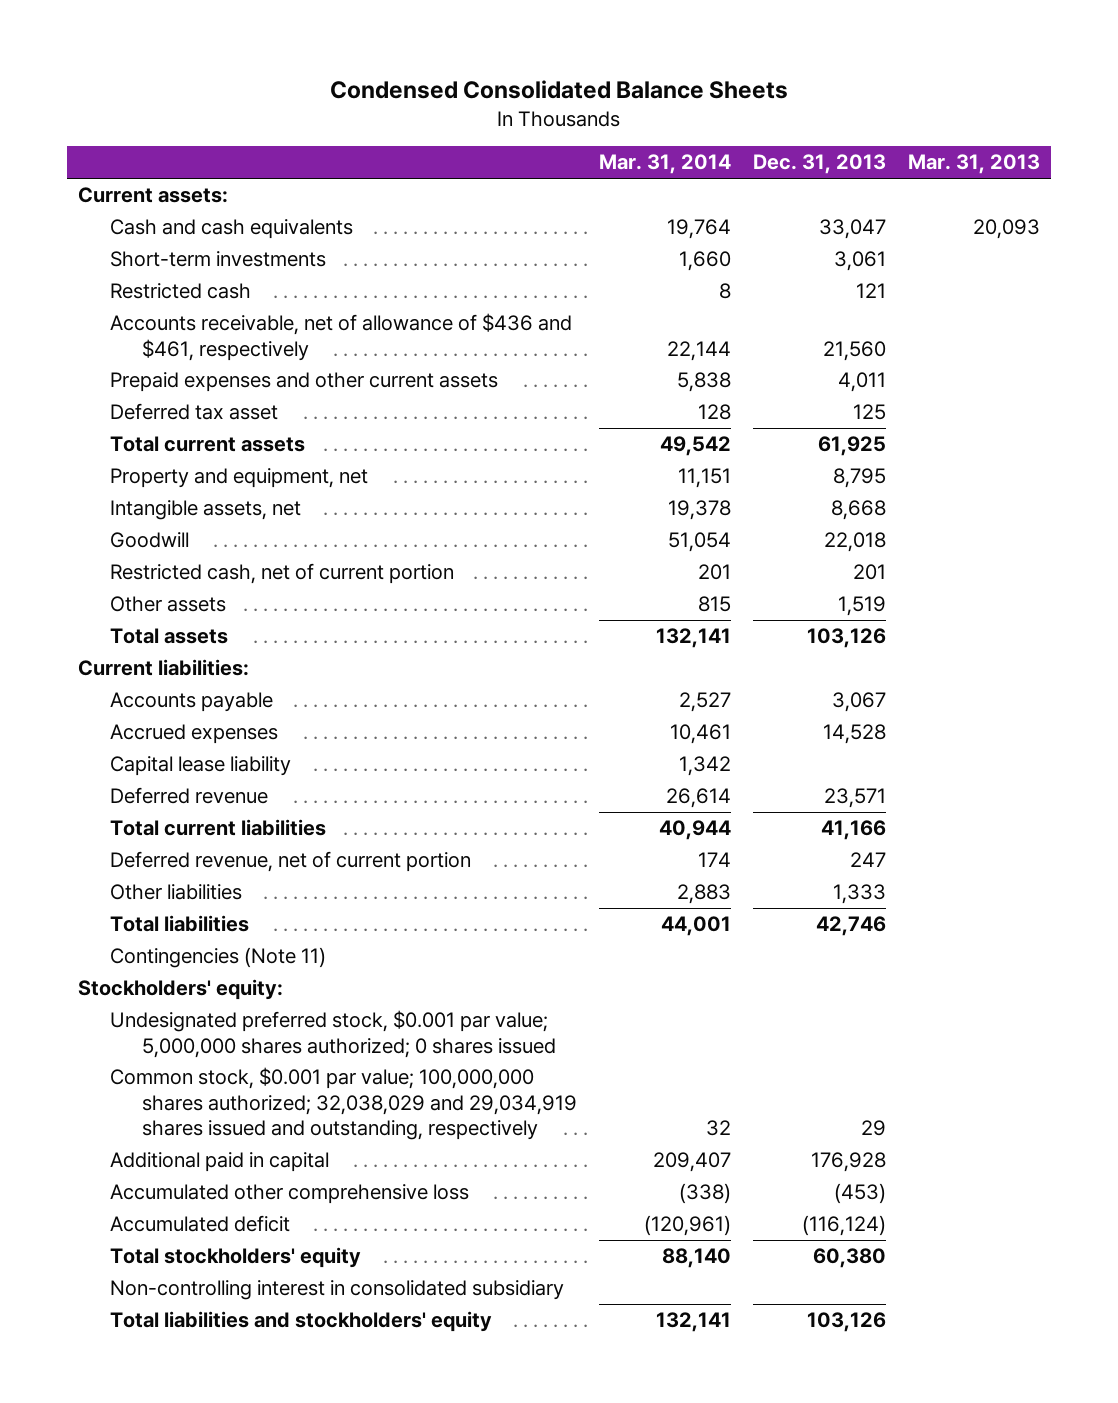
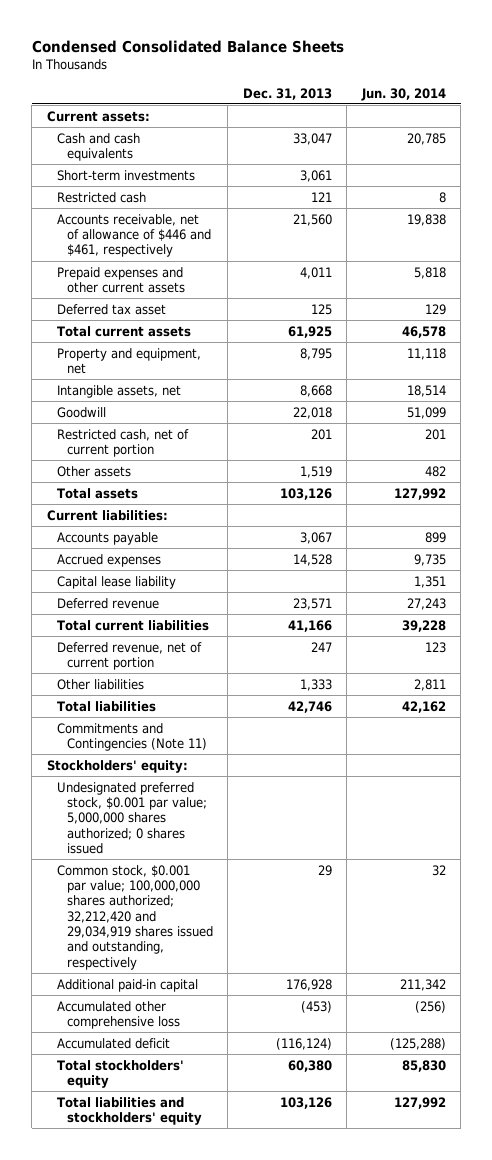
- | Mar. 31, 2014 | Dec. 31, 2013 | Mar. 31, 2013
+ | Dec. 31, 2013 | Jun. 30, 2014
- Accounts receivable, net of allowance of $436 and $461, respectively | 22,144 | 21,560 |
+ Accounts receivable, net of allowance of $446 and $461, respectively | 21,560 | 19,838
- Contingencies (Note 11)
+ Commitments and Contingencies (Note 11)
- Common stock, $0.001 par value; 100,000,000 shares authorized; 32,038,029 and 29,034,919 shares issued and outstanding, respectively | 32 | 29 |
- Additional paid in capital | 209,407 | 176,928 |
+ Common stock, $0.001 par value; 100,000,000 shares authorized; 32,212,420 and 29,034,919 shares issued and outstanding, respectively | 29 | 32
+ Additional paid-in capital | 176,928 | 211,342
- Non-controlling interest in consolidated subsidiary

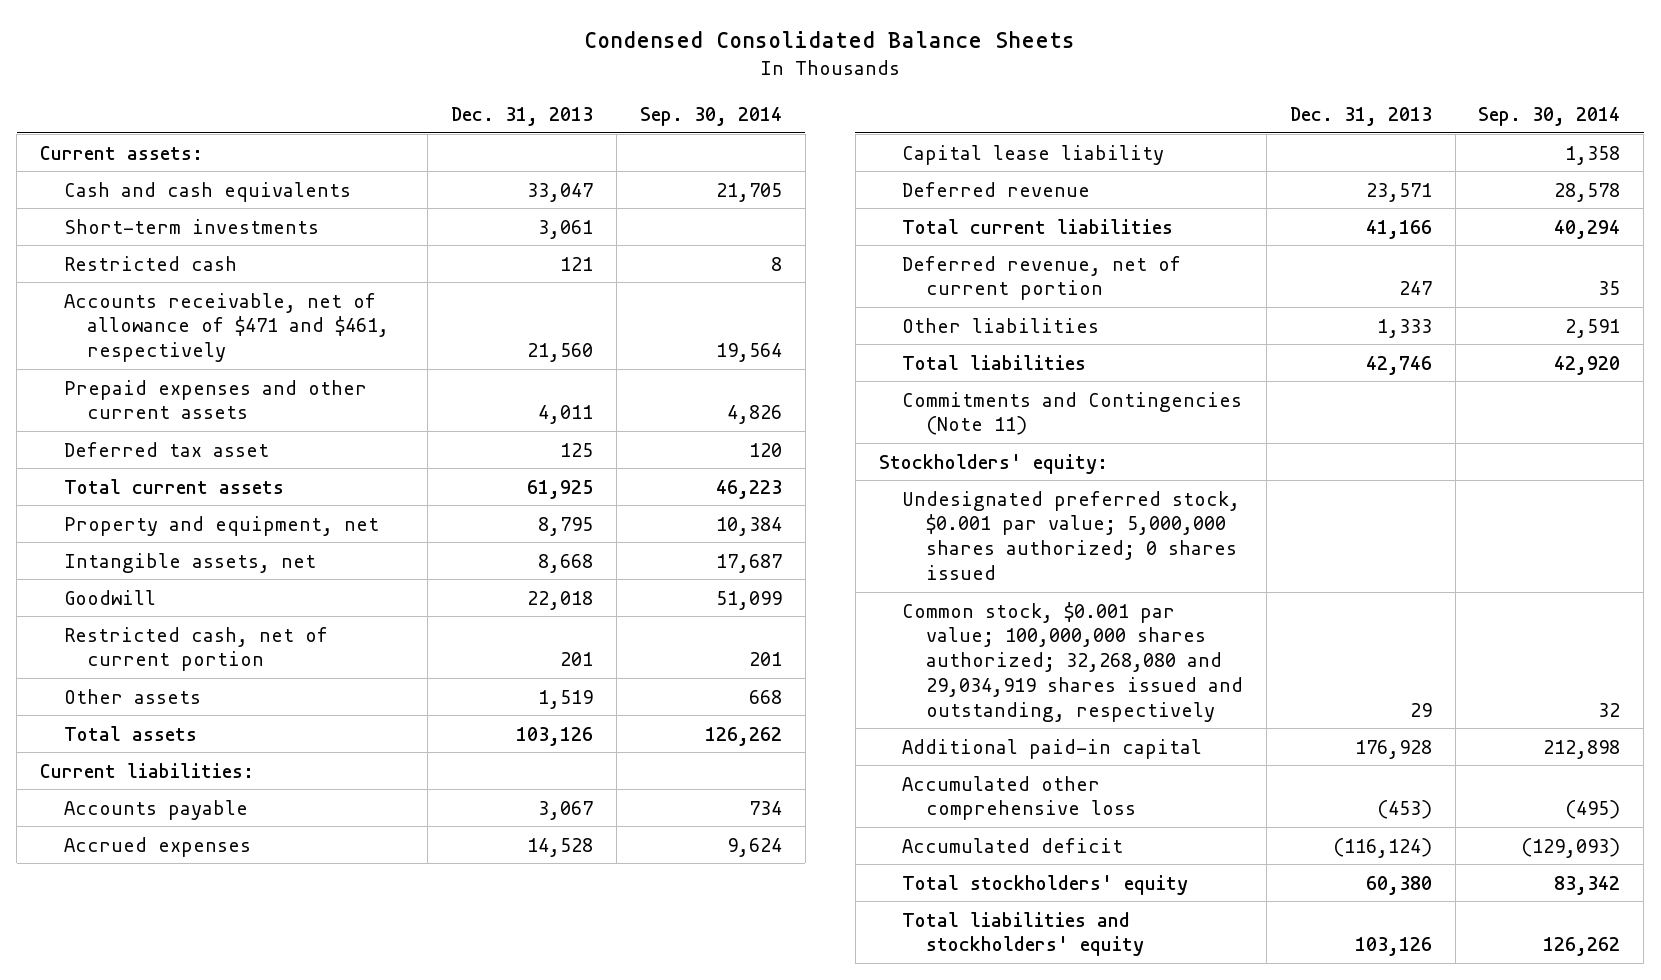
- | Dec. 31, 2013 | Jun. 30, 2014
+ | Dec. 31, 2013 | Sep. 30, 2014
- Accounts receivable, net of allowance of $446 and $461, respectively | 21,560 | 19,838
+ Accounts receivable, net of allowance of $471 and $461, respectively | 21,560 | 19,564
- Common stock, $0.001 par value; 100,000,000 shares authorized; 32,212,420 and 29,034,919 shares issued and outstanding, respectively | 29 | 32
+ Common stock, $0.001 par value; 100,000,000 shares authorized; 32,268,080 and 29,034,919 shares issued and outstanding, respectively | 29 | 32

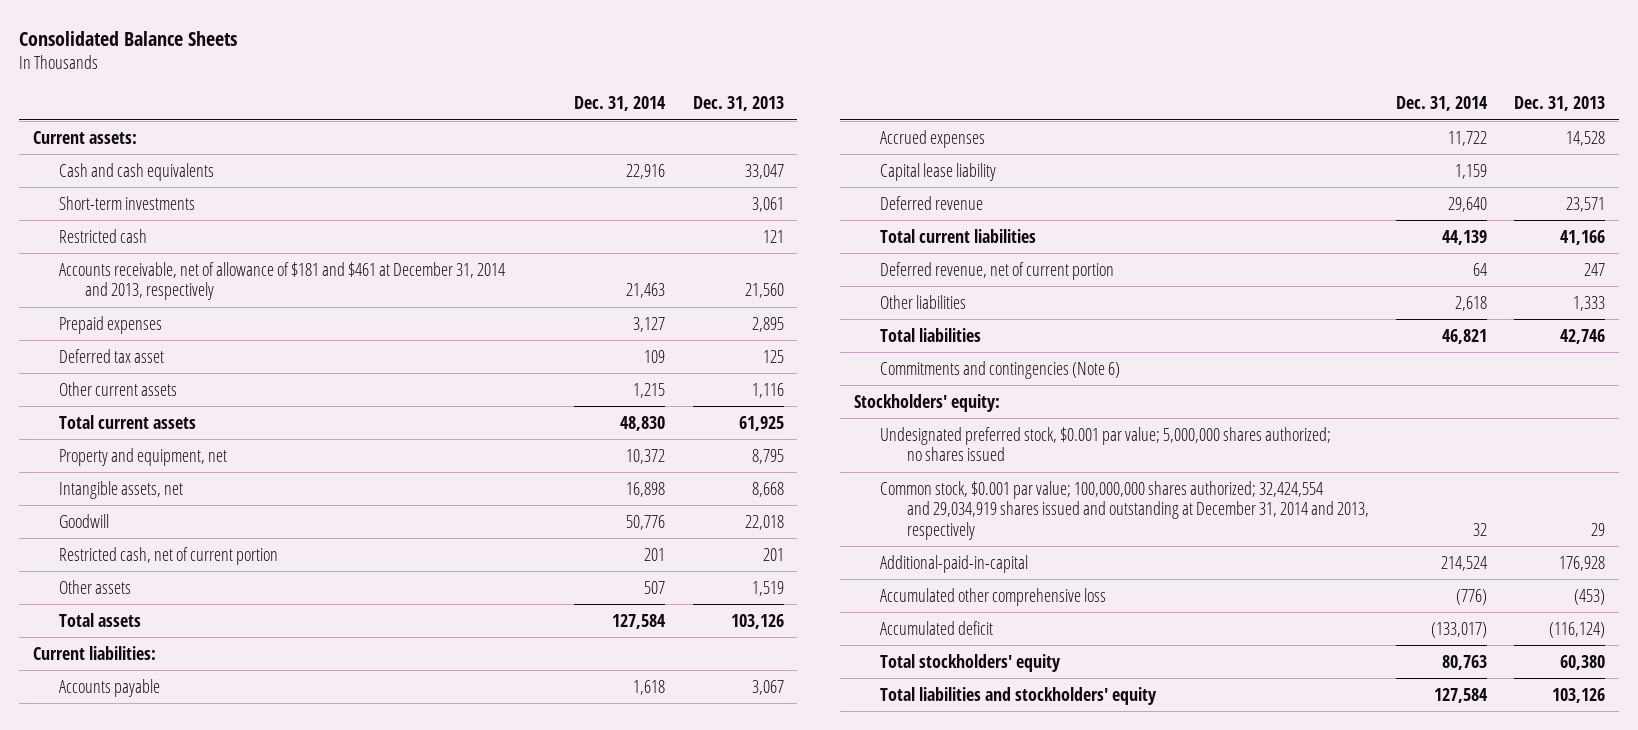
- Condensed Consolidated Balance Sheets
+ Consolidated Balance Sheets
- | Dec. 31, 2013 | Sep. 30, 2014
+ | Dec. 31, 2014 | Dec. 31, 2013
- Accounts receivable, net of allowance of $471 and $461, respectively | 21,560 | 19,564
- Prepaid expenses and other current assets | 4,011 | 4,826
+ Accounts receivable, net of allowance of $181 and $461 at December 31, 2014 and 2013, respectively | 21,463 | 21,560
+ Prepaid expenses | 3,127 | 2,895
+ Other current assets | 1,215 | 1,116
- Commitments and Contingencies (Note 11)
+ Commitments and contingencies (Note 6)
- Undesignated preferred stock, $0.001 par value; 5,000,000 shares authorized; 0 shares issued
- Common stock, $0.001 par value; 100,000,000 shares authorized; 32,268,080 and 29,034,919 shares issued and outstanding, respectively | 29 | 32
- Additional paid-in capital | 176,928 | 212,898
+ Undesignated preferred stock, $0.001 par value; 5,000,000 shares authorized; no shares issued
+ Common stock, $0.001 par value; 100,000,000 shares authorized; 32,424,554 and 29,034,919 shares issued and outstanding at December 31, 2014 and 2013, respectively | 32 | 29
+ Additional-paid-in-capital | 214,524 | 176,928

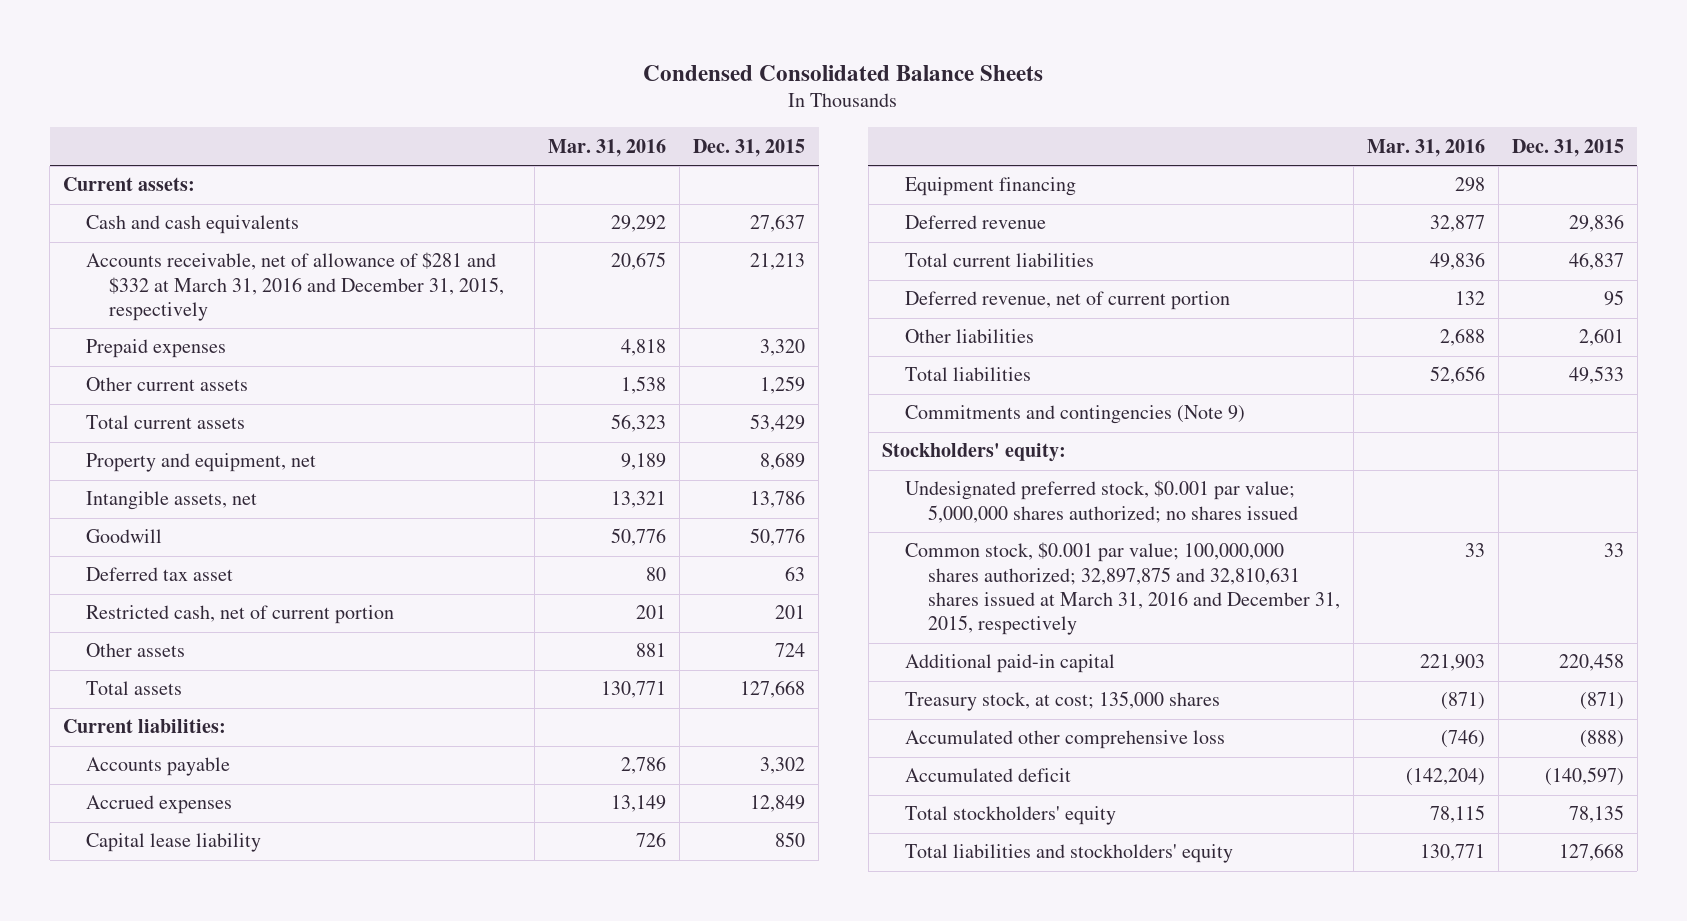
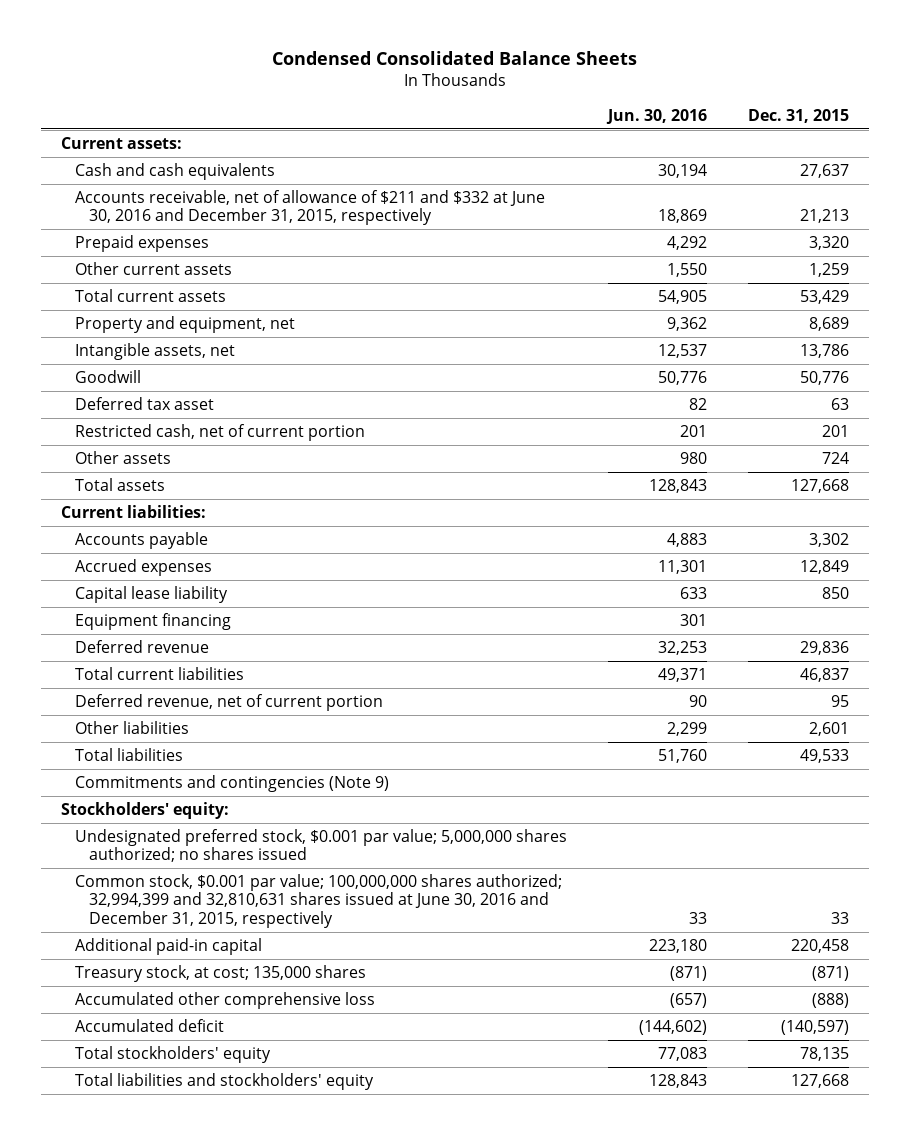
- | Mar. 31, 2016 | Dec. 31, 2015
+ | Jun. 30, 2016 | Dec. 31, 2015
- Accounts receivable, net of allowance of $281 and $332 at March 31, 2016 and December 31, 2015, respectively | 20,675 | 21,213
+ Accounts receivable, net of allowance of $211 and $332 at June 30, 2016 and December 31, 2015, respectively | 18,869 | 21,213
- Common stock, $0.001 par value; 100,000,000 shares authorized; 32,897,875 and 32,810,631 shares issued at March 31, 2016 and December 31, 2015, respectively | 33 | 33
+ Common stock, $0.001 par value; 100,000,000 shares authorized; 32,994,399 and 32,810,631 shares issued at June 30, 2016 and December 31, 2015, respectively | 33 | 33

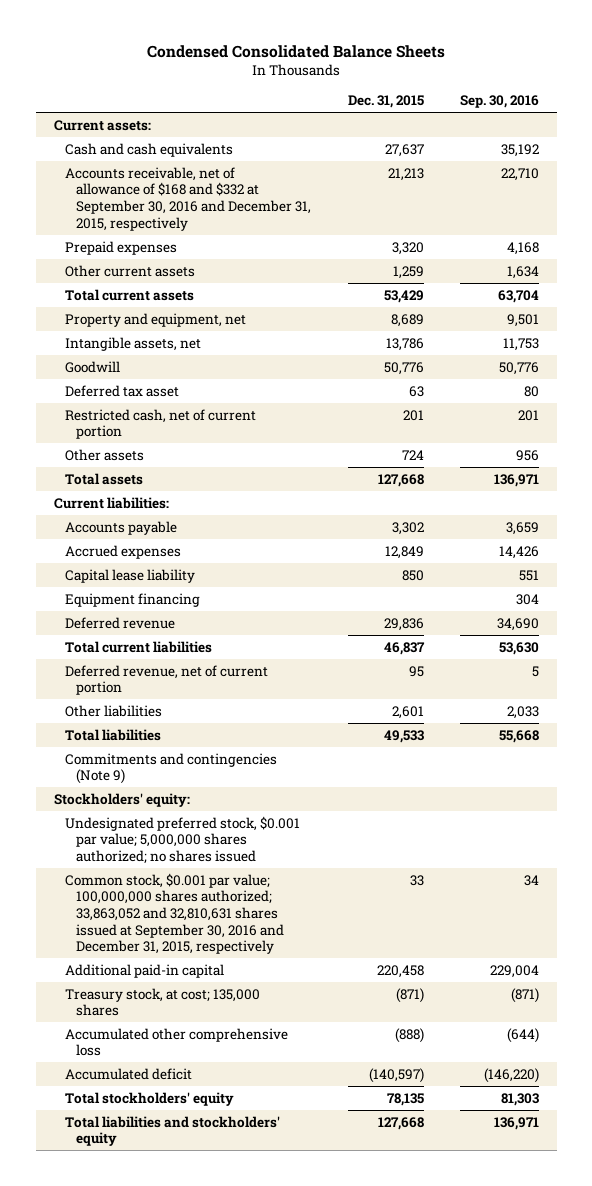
- | Jun. 30, 2016 | Dec. 31, 2015
+ | Dec. 31, 2015 | Sep. 30, 2016
- Accounts receivable, net of allowance of $211 and $332 at June 30, 2016 and December 31, 2015, respectively | 18,869 | 21,213
+ Accounts receivable, net of allowance of $168 and $332 at September 30, 2016 and December 31, 2015, respectively | 21,213 | 22,710
- Common stock, $0.001 par value; 100,000,000 shares authorized; 32,994,399 and 32,810,631 shares issued at June 30, 2016 and December 31, 2015, respectively | 33 | 33
+ Common stock, $0.001 par value; 100,000,000 shares authorized; 33,863,052 and 32,810,631 shares issued at September 30, 2016 and December 31, 2015, respectively | 33 | 34

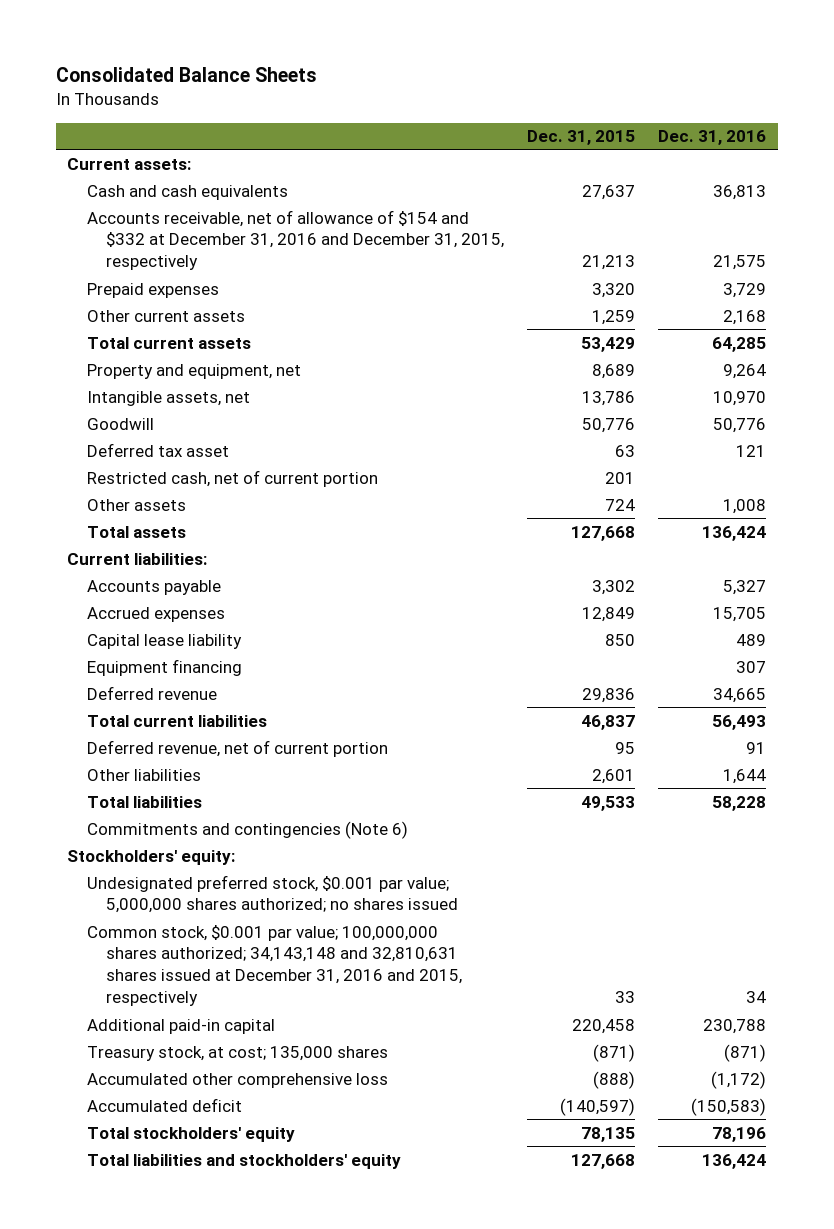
- Condensed Consolidated Balance Sheets
+ Consolidated Balance Sheets
- | Dec. 31, 2015 | Sep. 30, 2016
+ | Dec. 31, 2015 | Dec. 31, 2016
- Accounts receivable, net of allowance of $168 and $332 at September 30, 2016 and December 31, 2015, respectively | 21,213 | 22,710
+ Accounts receivable, net of allowance of $154 and $332 at December 31, 2016 and December 31, 2015, respectively | 21,213 | 21,575
- Commitments and contingencies (Note 9)
+ Commitments and contingencies (Note 6)
- Common stock, $0.001 par value; 100,000,000 shares authorized; 33,863,052 and 32,810,631 shares issued at September 30, 2016 and December 31, 2015, respectively | 33 | 34
+ Common stock, $0.001 par value; 100,000,000 shares authorized; 34,143,148 and 32,810,631 shares issued at December 31, 2016 and 2015, respectively | 33 | 34

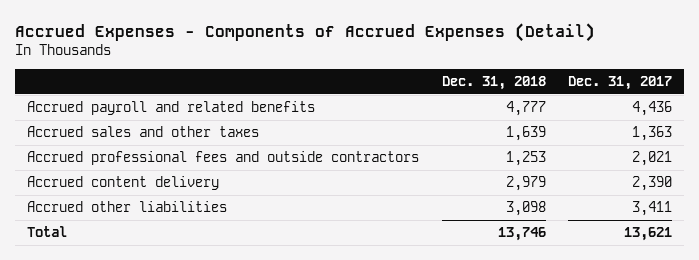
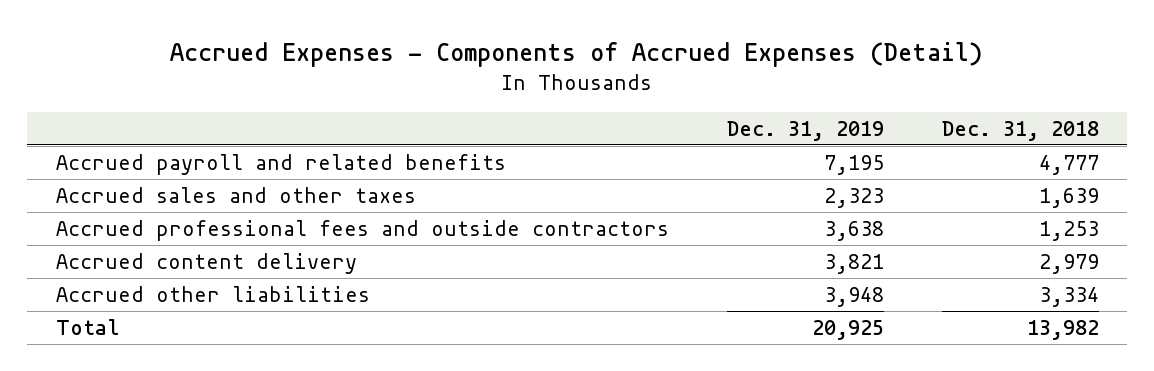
- | Dec. 31, 2018 | Dec. 31, 2017
+ | Dec. 31, 2019 | Dec. 31, 2018
- Accrued other liabilities | 3,098 | 3,411
- Total | 13,746 | 13,621
+ Accrued other liabilities | 3,948 | 3,334
+ Total | 20,925 | 13,982

